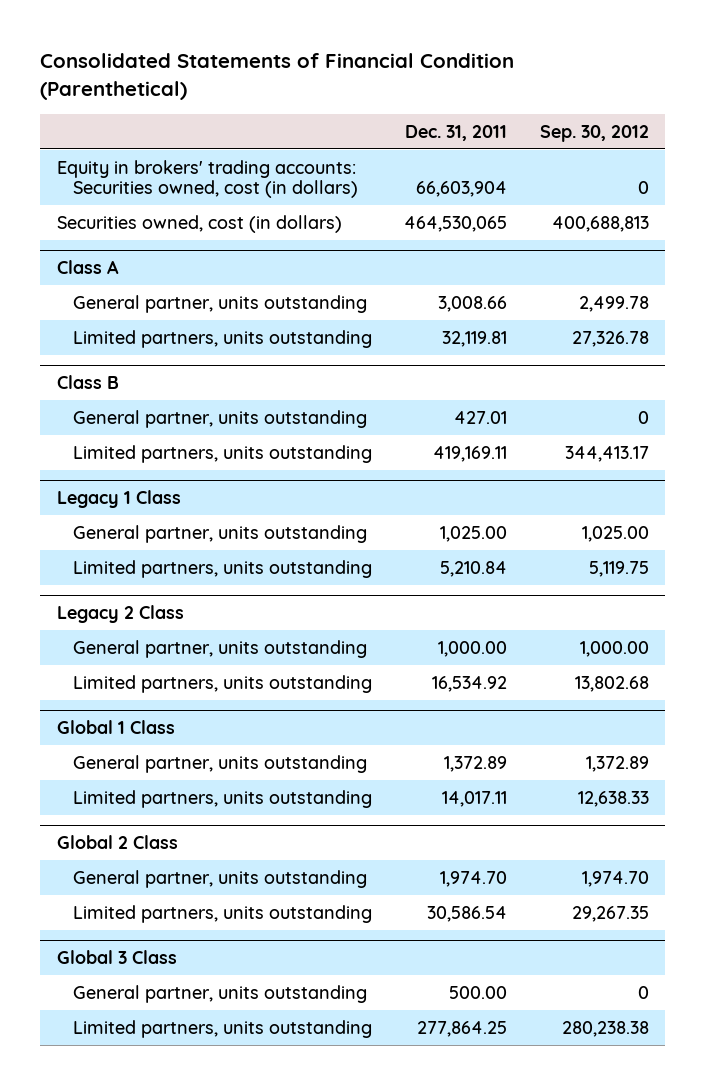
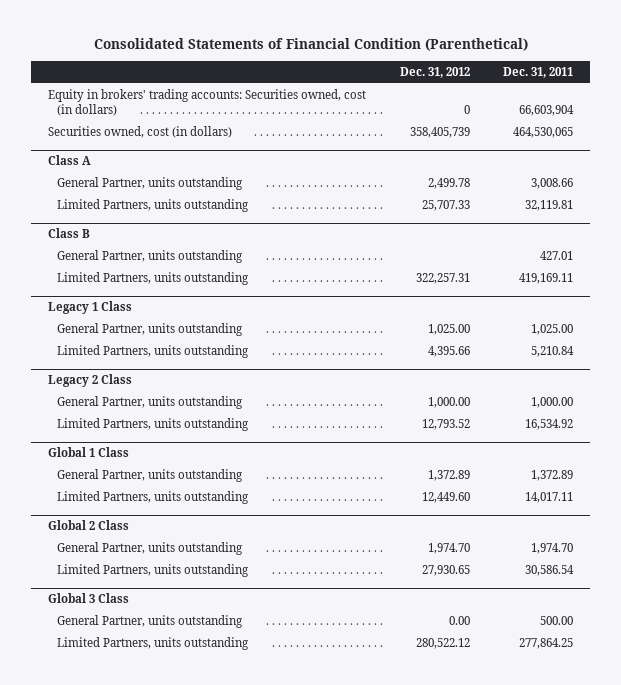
- | Dec. 31, 2011 | Sep. 30, 2012
+ | Dec. 31, 2012 | Dec. 31, 2011
@ Class A
- General partner, units outstanding | 3,008.66 | 2,499.78
- Limited partners, units outstanding | 32,119.81 | 27,326.78
+ General Partner, units outstanding | 2,499.78 | 3,008.66
+ Limited Partners, units outstanding | 25,707.33 | 32,119.81
@ Class B
- General partner, units outstanding | 427.01 | 0
- Limited partners, units outstanding | 419,169.11 | 344,413.17
+ General Partner, units outstanding | | 427.01
+ Limited Partners, units outstanding | 322,257.31 | 419,169.11
@ Legacy 1 Class
- General partner, units outstanding | 1,025.00 | 1,025.00
- Limited partners, units outstanding | 5,210.84 | 5,119.75
+ General Partner, units outstanding | 1,025.00 | 1,025.00
+ Limited Partners, units outstanding | 4,395.66 | 5,210.84
@ Legacy 2 Class
- General partner, units outstanding | 1,000.00 | 1,000.00
- Limited partners, units outstanding | 16,534.92 | 13,802.68
+ General Partner, units outstanding | 1,000.00 | 1,000.00
+ Limited Partners, units outstanding | 12,793.52 | 16,534.92
@ Global 1 Class
- General partner, units outstanding | 1,372.89 | 1,372.89
- Limited partners, units outstanding | 14,017.11 | 12,638.33
+ General Partner, units outstanding | 1,372.89 | 1,372.89
+ Limited Partners, units outstanding | 12,449.60 | 14,017.11
@ Global 2 Class
- General partner, units outstanding | 1,974.70 | 1,974.70
- Limited partners, units outstanding | 30,586.54 | 29,267.35
+ General Partner, units outstanding | 1,974.70 | 1,974.70
+ Limited Partners, units outstanding | 27,930.65 | 30,586.54
@ Global 3 Class
- General partner, units outstanding | 500.00 | 0
- Limited partners, units outstanding | 277,864.25 | 280,238.38
+ General Partner, units outstanding | 0.00 | 500.00
+ Limited Partners, units outstanding | 280,522.12 | 277,864.25

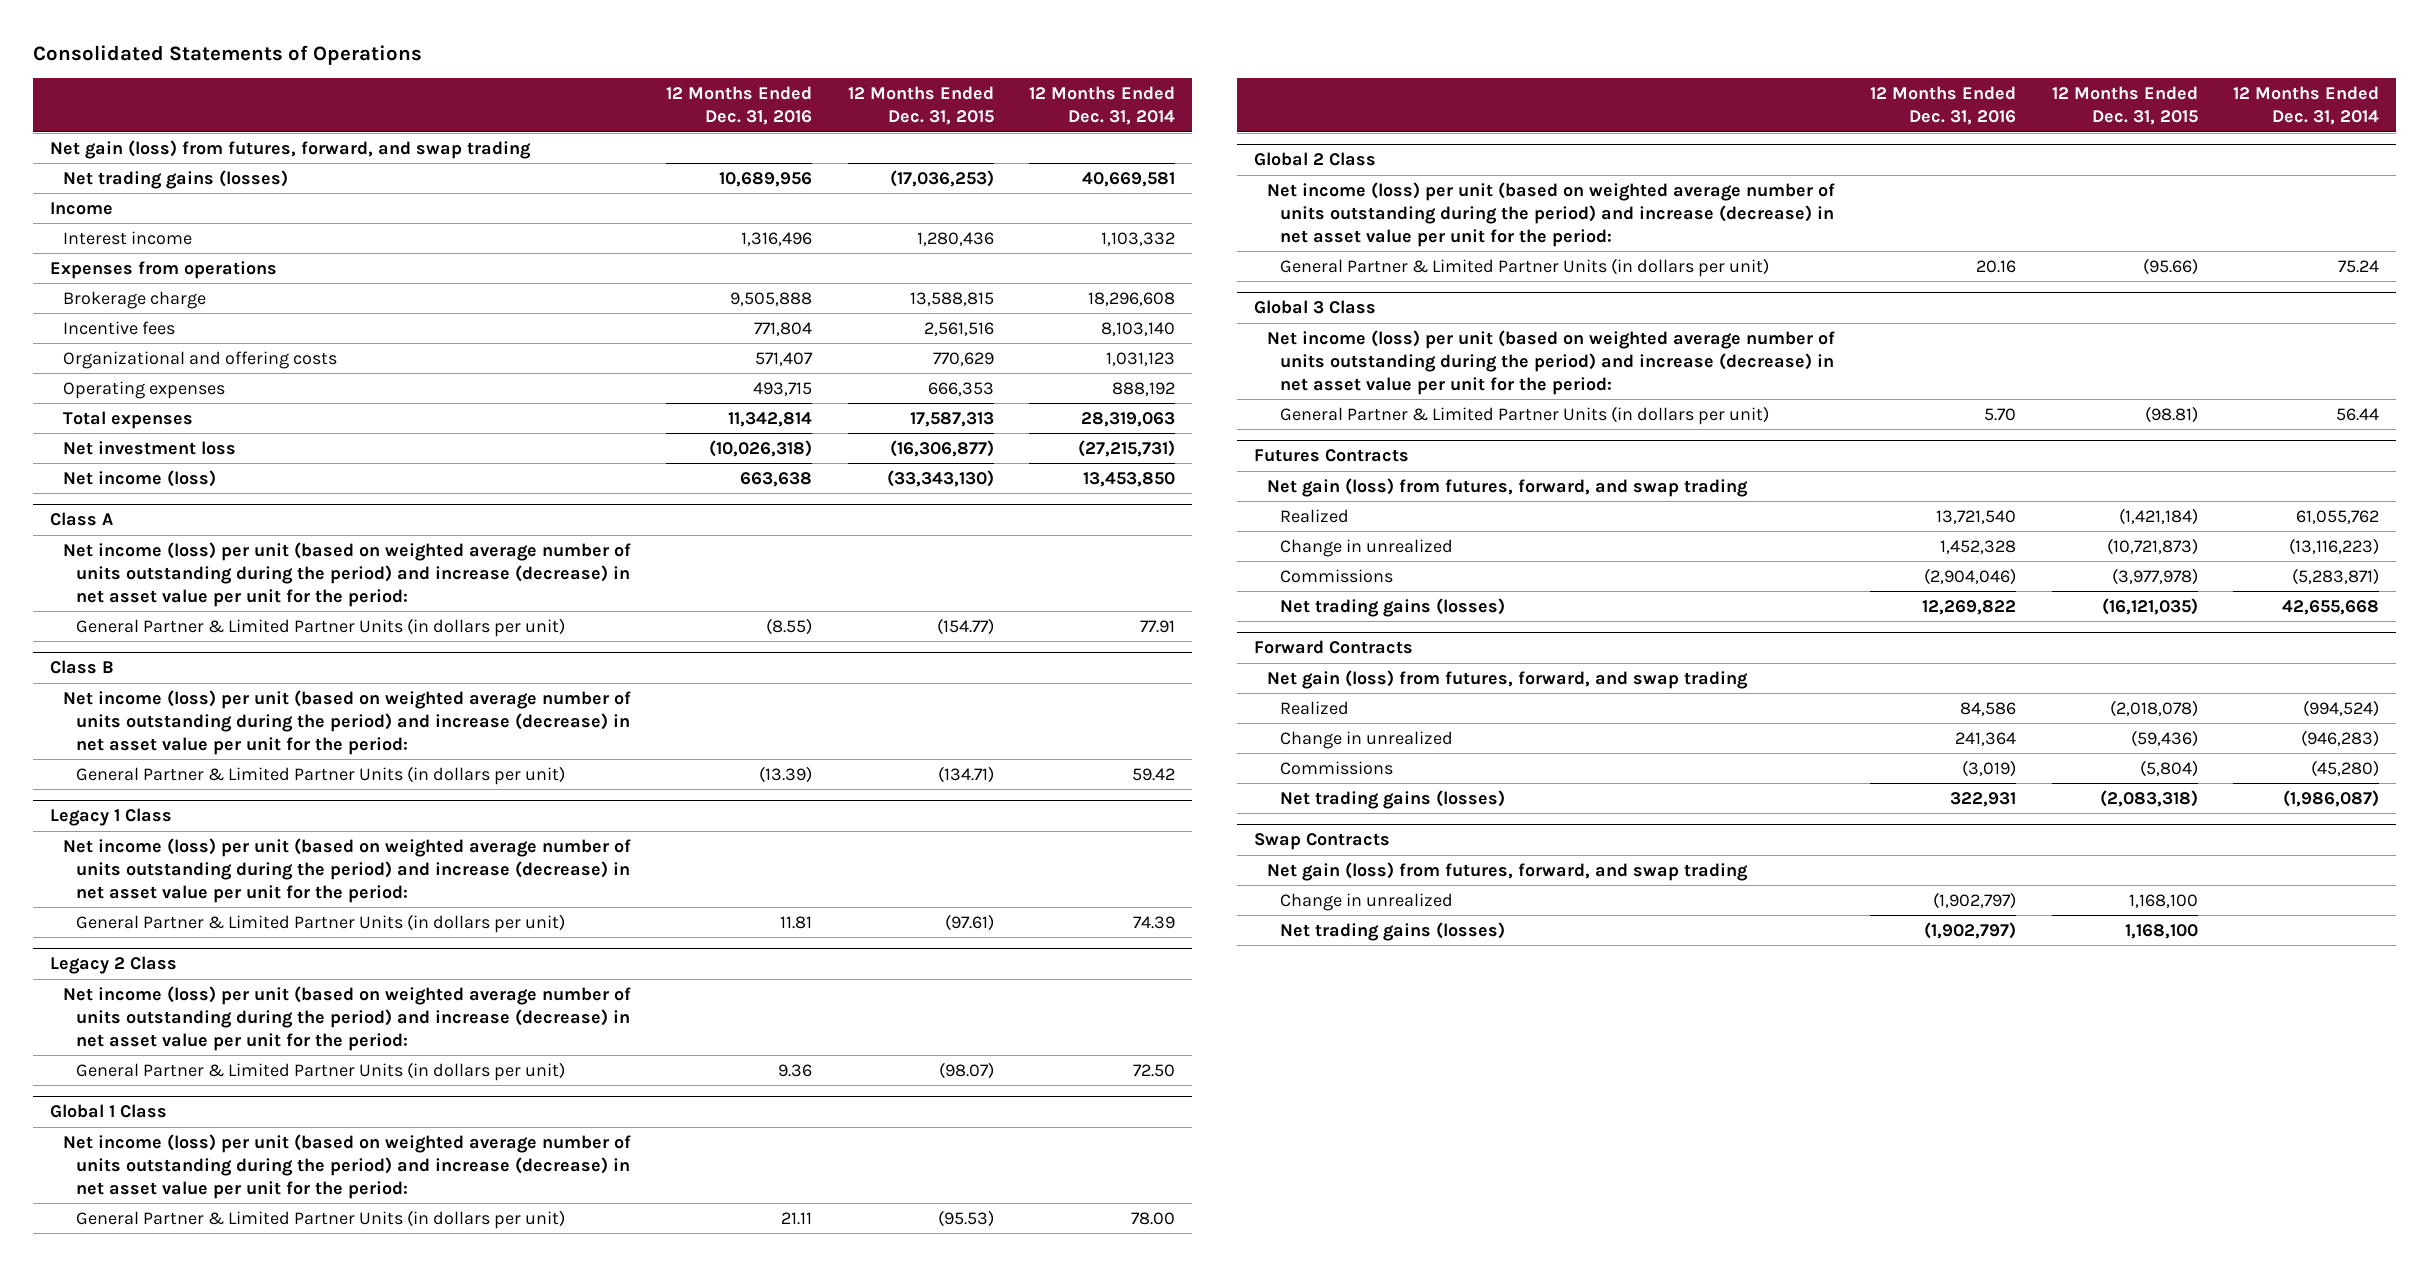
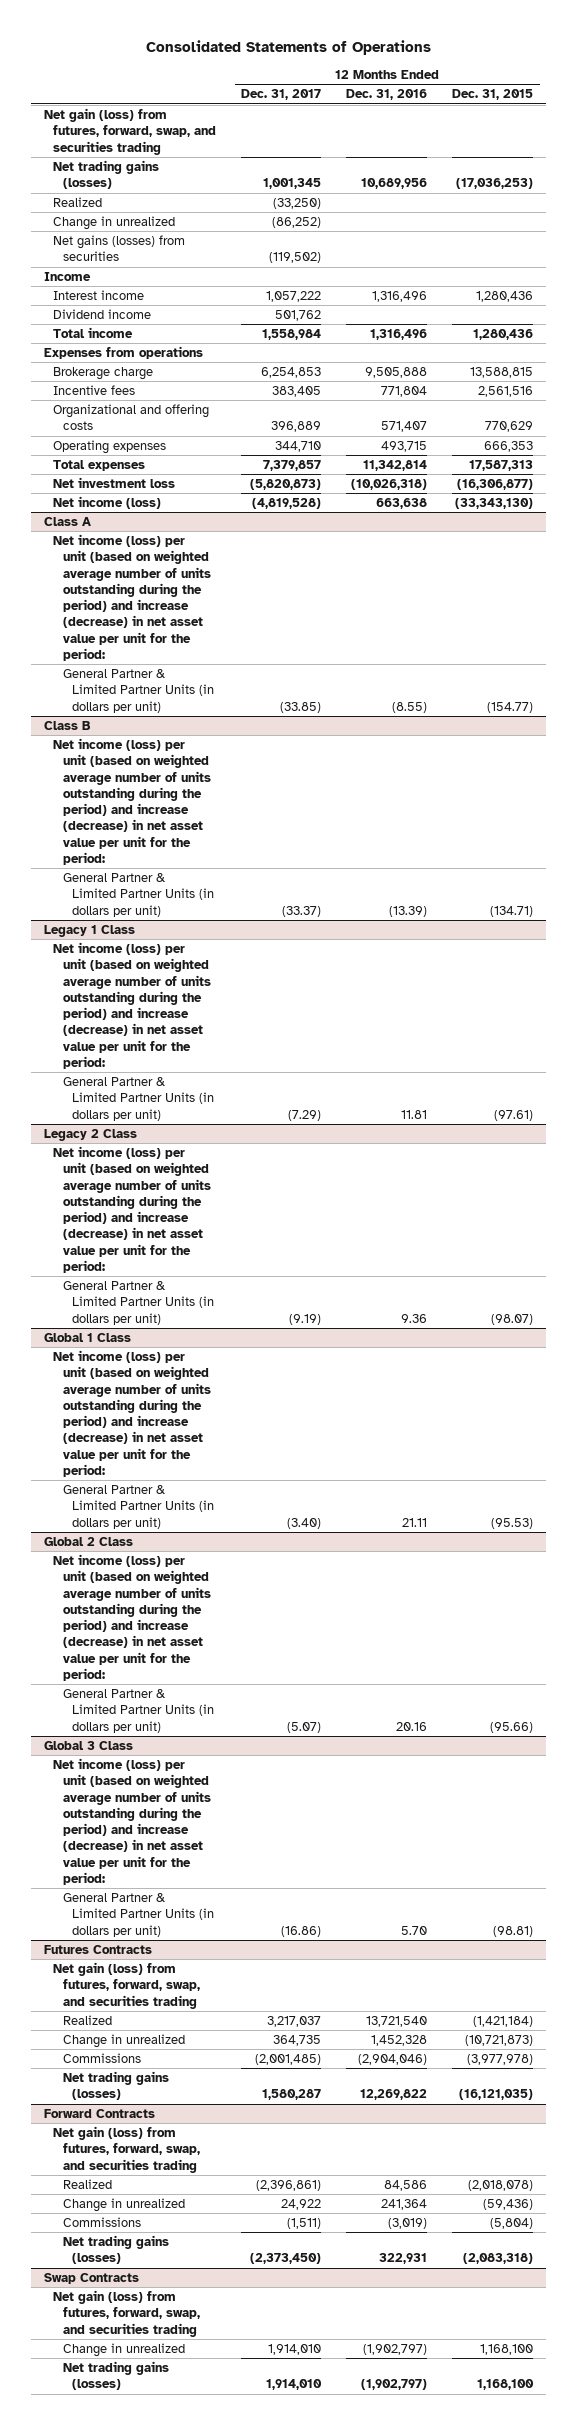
- | 12 Months Ended Dec. 31, 2016 | 12 Months Ended Dec. 31, 2015 | 12 Months Ended Dec. 31, 2014
+ | 12 Months Ended Dec. 31, 2017 | 12 Months Ended Dec. 31, 2016 | 12 Months Ended Dec. 31, 2015
- Net gain (loss) from futures, forward, and swap trading
+ Net gain (loss) from futures, forward, swap, and securities trading
+ Realized | (33,250) | |
+ Change in unrealized | (86,252) | |
+ Net gains (losses) from securities | (119,502) | |
+ Dividend income | 501,762 | |
+ Total income | 1,558,984 | 1,316,496 | 1,280,436
@ Futures Contracts
- Net gain (loss) from futures, forward, and swap trading
+ Net gain (loss) from futures, forward, swap, and securities trading
@ Forward Contracts
- Net gain (loss) from futures, forward, and swap trading
+ Net gain (loss) from futures, forward, swap, and securities trading
@ Swap Contracts
- Net gain (loss) from futures, forward, and swap trading
+ Net gain (loss) from futures, forward, swap, and securities trading

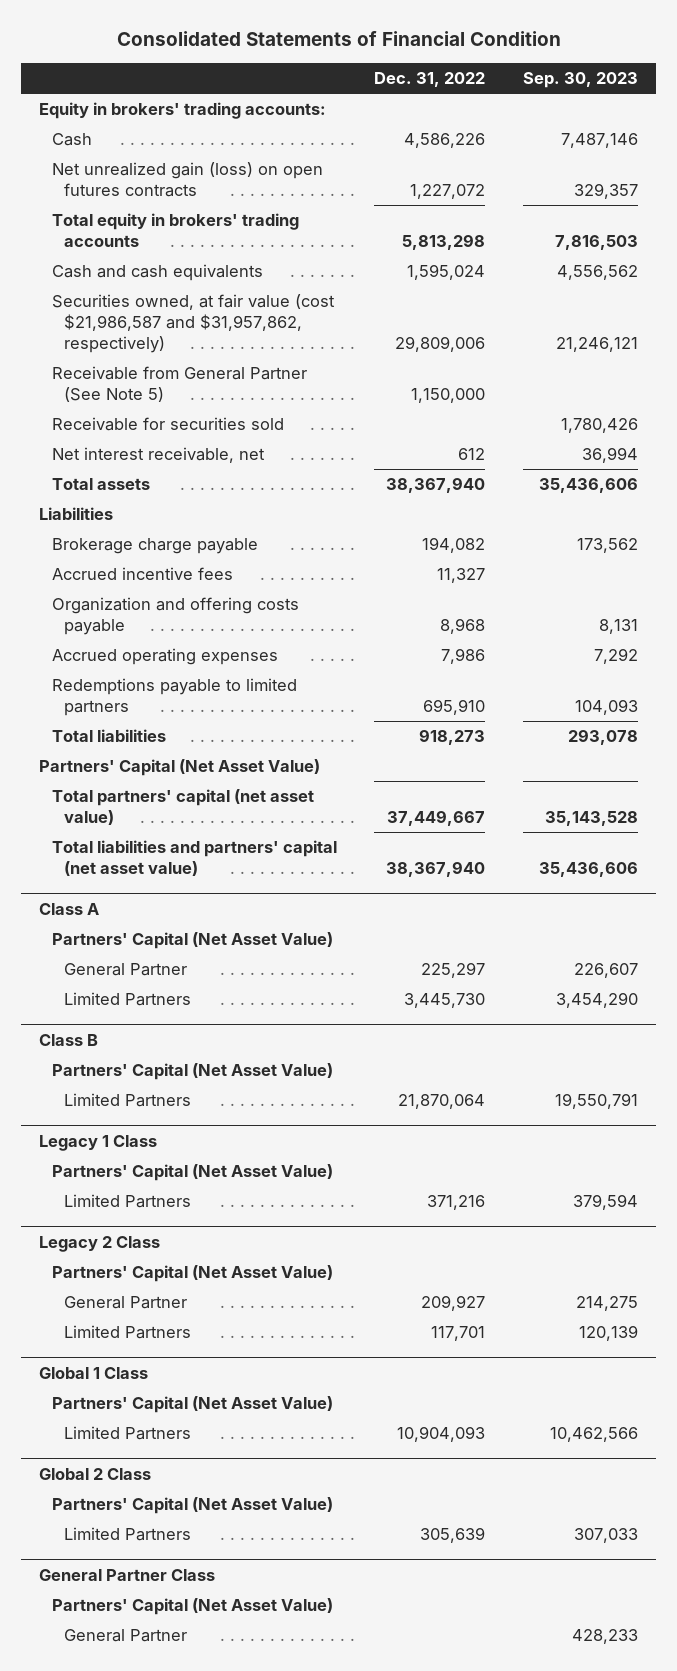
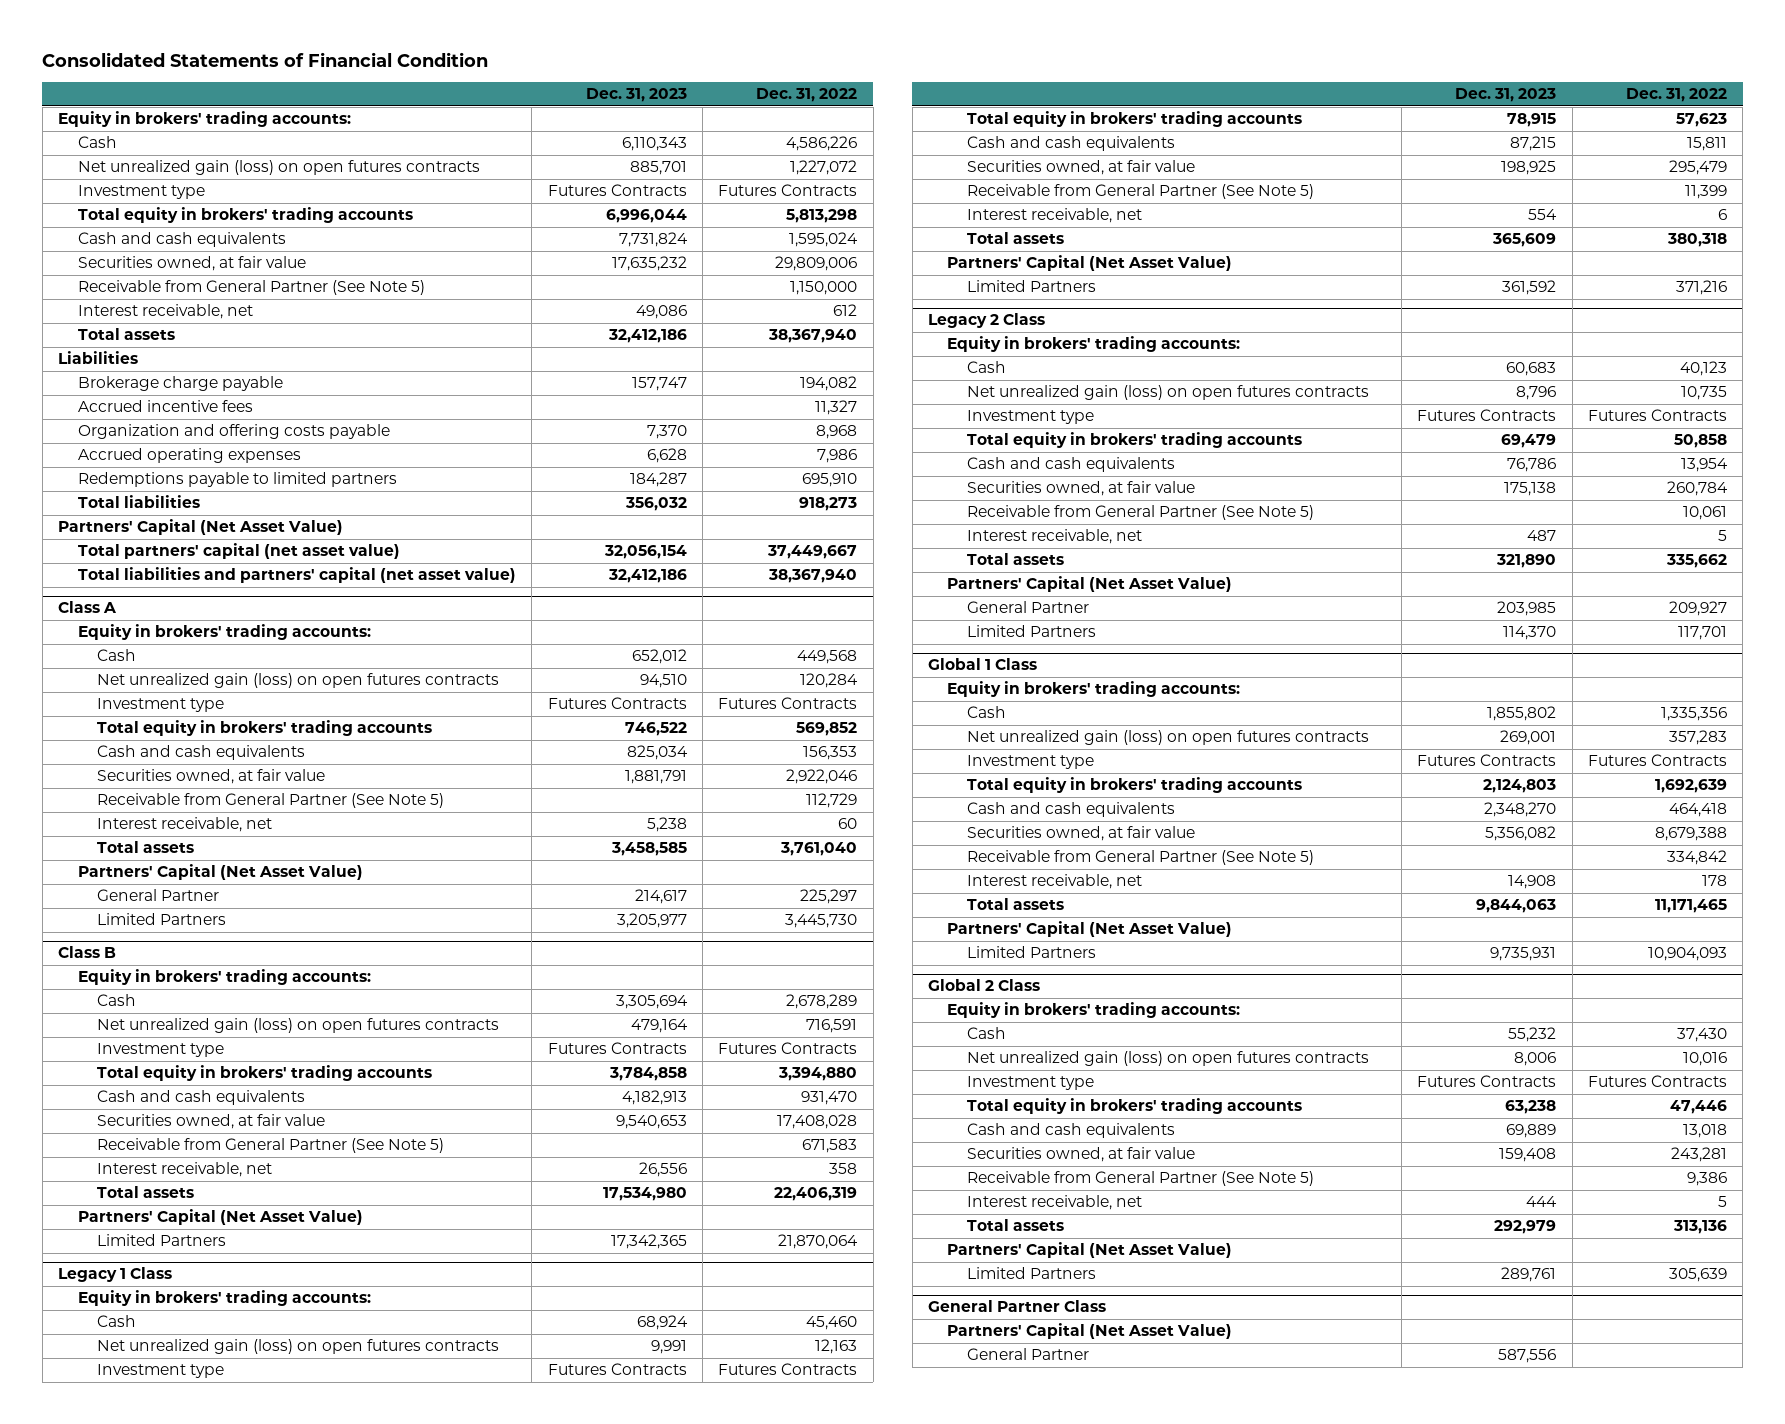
- | Dec. 31, 2022 | Sep. 30, 2023
+ | Dec. 31, 2023 | Dec. 31, 2022
+ Investment type | Futures Contracts | Futures Contracts
- Securities owned, at fair value (cost $21,986,587 and $31,957,862, respectively) | 29,809,006 | 21,246,121
+ Securities owned, at fair value | 17,635,232 | 29,809,006
- Receivable for securities sold | | 1,780,426
- Net interest receivable, net | 612 | 36,994
+ Interest receivable, net | 49,086 | 612
@ Class A
+ Equity in brokers' trading accounts:
+ Cash | 652,012 | 449,568
+ Net unrealized gain (loss) on open futures contracts | 94,510 | 120,284
+ Investment type | Futures Contracts | Futures Contracts
+ Total equity in brokers' trading accounts | 746,522 | 569,852
+ Cash and cash equivalents | 825,034 | 156,353
+ Securities owned, at fair value | 1,881,791 | 2,922,046
+ Receivable from General Partner (See Note 5) | | 112,729
+ Interest receivable, net | 5,238 | 60
+ Total assets | 3,458,585 | 3,761,040
@ Class B
+ Equity in brokers' trading accounts:
+ Cash | 3,305,694 | 2,678,289
+ Net unrealized gain (loss) on open futures contracts | 479,164 | 716,591
+ Investment type | Futures Contracts | Futures Contracts
+ Total equity in brokers' trading accounts | 3,784,858 | 3,394,880
+ Cash and cash equivalents | 4,182,913 | 931,470
+ Securities owned, at fair value | 9,540,653 | 17,408,028
+ Receivable from General Partner (See Note 5) | | 671,583
+ Interest receivable, net | 26,556 | 358
+ Total assets | 17,534,980 | 22,406,319
@ Legacy 1 Class
+ Equity in brokers' trading accounts:
+ Cash | 68,924 | 45,460
+ Net unrealized gain (loss) on open futures contracts | 9,991 | 12,163
+ Investment type | Futures Contracts | Futures Contracts
+ Total equity in brokers' trading accounts | 78,915 | 57,623
+ Cash and cash equivalents | 87,215 | 15,811
+ Securities owned, at fair value | 198,925 | 295,479
+ Receivable from General Partner (See Note 5) | | 11,399
+ Interest receivable, net | 554 | 6
+ Total assets | 365,609 | 380,318
@ Legacy 2 Class
+ Equity in brokers' trading accounts:
+ Cash | 60,683 | 40,123
+ Net unrealized gain (loss) on open futures contracts | 8,796 | 10,735
+ Investment type | Futures Contracts | Futures Contracts
+ Total equity in brokers' trading accounts | 69,479 | 50,858
+ Cash and cash equivalents | 76,786 | 13,954
+ Securities owned, at fair value | 175,138 | 260,784
+ Receivable from General Partner (See Note 5) | | 10,061
+ Interest receivable, net | 487 | 5
+ Total assets | 321,890 | 335,662
@ Global 1 Class
+ Equity in brokers' trading accounts:
+ Cash | 1,855,802 | 1,335,356
+ Net unrealized gain (loss) on open futures contracts | 269,001 | 357,283
+ Investment type | Futures Contracts | Futures Contracts
+ Total equity in brokers' trading accounts | 2,124,803 | 1,692,639
+ Cash and cash equivalents | 2,348,270 | 464,418
+ Securities owned, at fair value | 5,356,082 | 8,679,388
+ Receivable from General Partner (See Note 5) | | 334,842
+ Interest receivable, net | 14,908 | 178
+ Total assets | 9,844,063 | 11,171,465
@ Global 2 Class
+ Equity in brokers' trading accounts:
+ Cash | 55,232 | 37,430
+ Net unrealized gain (loss) on open futures contracts | 8,006 | 10,016
+ Investment type | Futures Contracts | Futures Contracts
+ Total equity in brokers' trading accounts | 63,238 | 47,446
+ Cash and cash equivalents | 69,889 | 13,018
+ Securities owned, at fair value | 159,408 | 243,281
+ Receivable from General Partner (See Note 5) | | 9,386
+ Interest receivable, net | 444 | 5
+ Total assets | 292,979 | 313,136

